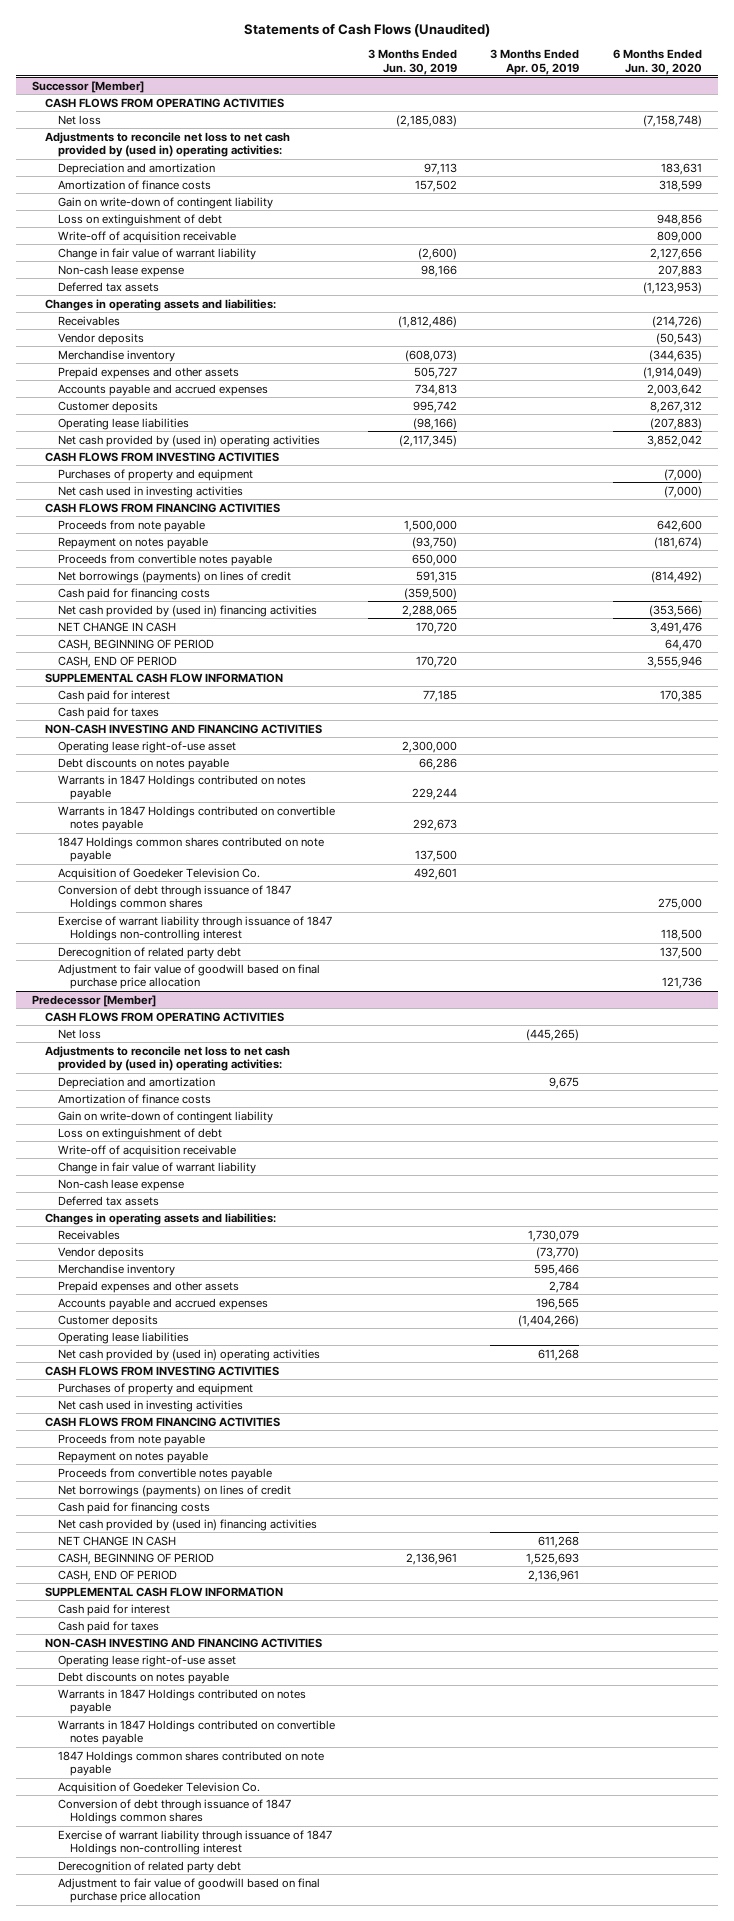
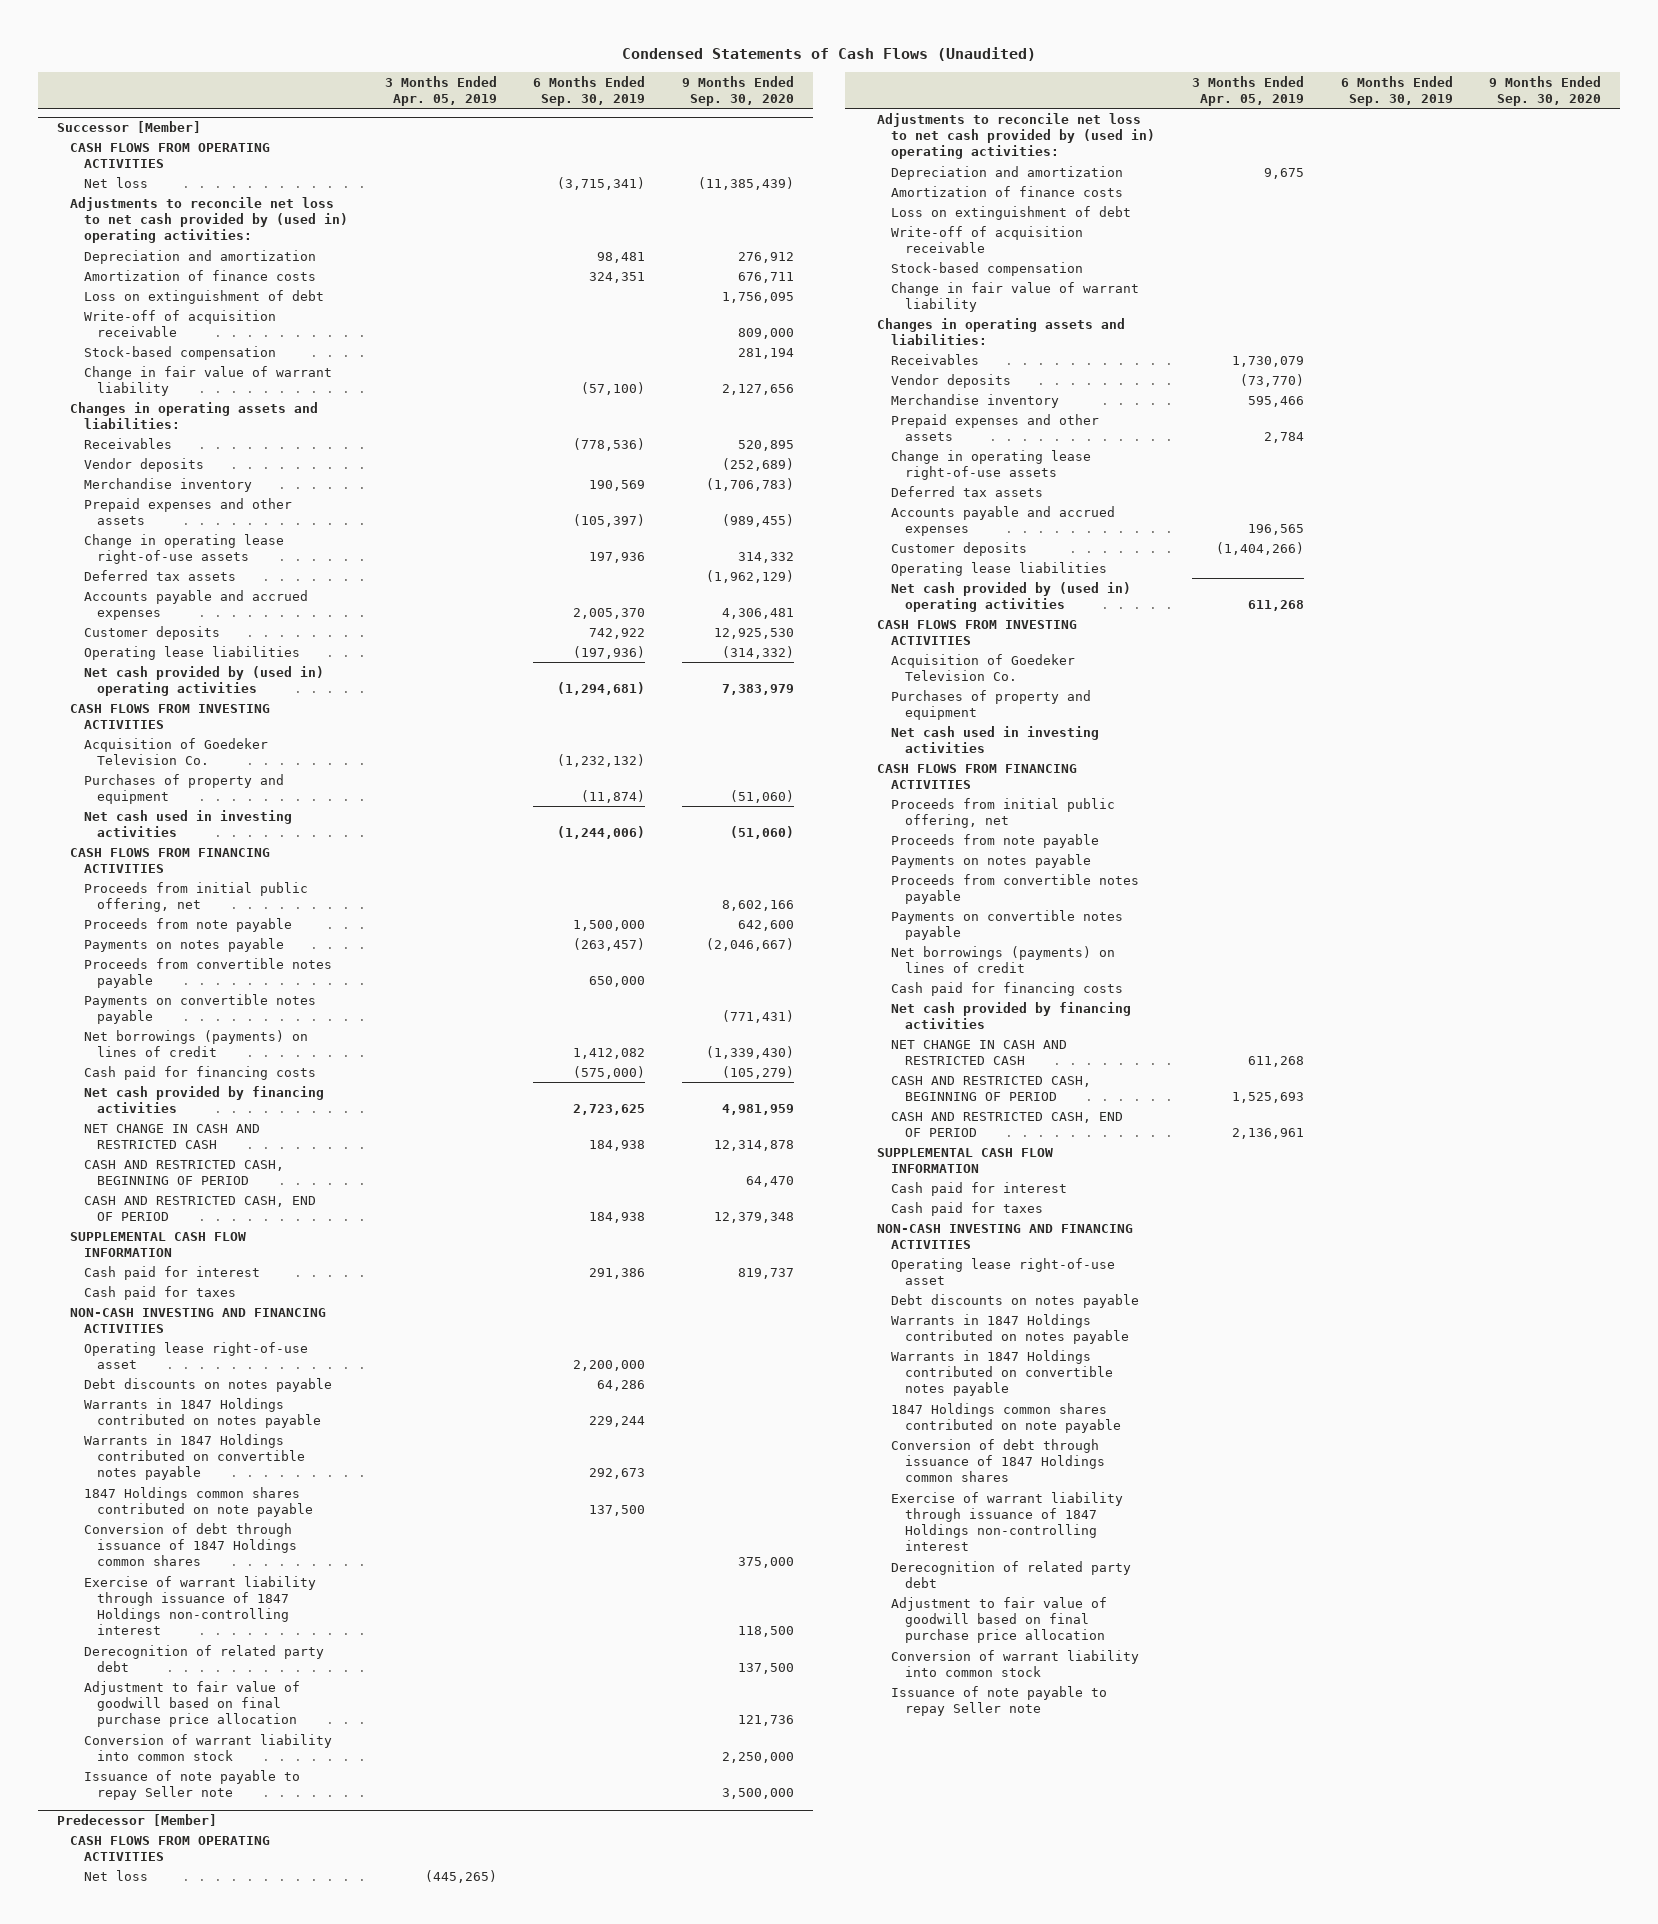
- Statements of Cash Flows (Unaudited)
+ Condensed Statements of Cash Flows (Unaudited)
- | 3 Months Ended Jun. 30, 2019 | 3 Months Ended Apr. 05, 2019 | 6 Months Ended Jun. 30, 2020
+ | 3 Months Ended Apr. 05, 2019 | 6 Months Ended Sep. 30, 2019 | 9 Months Ended Sep. 30, 2020
@ Successor [Member]
- Gain on write-down of contingent liability
+ Stock-based compensation | | | 281,194
- Non-cash lease expense | 98,166 | | 207,883
+ Change in operating lease right-of-use assets | | 197,936 | 314,332
moved down: Deferred tax assets | | | (1,962,129)
moved up: Acquisition of Goedeker Television Co. | | (1,232,132) |
+ Proceeds from initial public offering, net | | | 8,602,166
- Repayment on notes payable | (93,750) | | (181,674)
+ Payments on notes payable | | (263,457) | (2,046,667)
+ Payments on convertible notes payable | | | (771,431)
- Net cash provided by (used in) financing activities | 2,288,065 | | (353,566)
- NET CHANGE IN CASH | 170,720 | | 3,491,476
- CASH, BEGINNING OF PERIOD | | | 64,470
- CASH, END OF PERIOD | 170,720 | | 3,555,946
+ Net cash provided by financing activities | | 2,723,625 | 4,981,959
+ NET CHANGE IN CASH AND RESTRICTED CASH | | 184,938 | 12,314,878
+ CASH AND RESTRICTED CASH, BEGINNING OF PERIOD | | | 64,470
+ CASH AND RESTRICTED CASH, END OF PERIOD | | 184,938 | 12,379,348
+ Conversion of warrant liability into common stock | | | 2,250,000
+ Issuance of note payable to repay Seller note | | | 3,500,000
@ Predecessor [Member]
- Gain on write-down of contingent liability
+ Stock-based compensation
- Non-cash lease expense
+ Change in operating lease right-of-use assets
moved down: Deferred tax assets
moved up: Acquisition of Goedeker Television Co.
+ Proceeds from initial public offering, net
- Repayment on notes payable
+ Payments on notes payable
+ Payments on convertible notes payable
- Net cash provided by (used in) financing activities
- NET CHANGE IN CASH | | 611,268 |
- CASH, BEGINNING OF PERIOD | 2,136,961 | 1,525,693 |
- CASH, END OF PERIOD | | 2,136,961 |
+ Net cash provided by financing activities
+ NET CHANGE IN CASH AND RESTRICTED CASH | 611,268 | |
+ CASH AND RESTRICTED CASH, BEGINNING OF PERIOD | 1,525,693 | |
+ CASH AND RESTRICTED CASH, END OF PERIOD | 2,136,961 | |
+ Conversion of warrant liability into common stock
+ Issuance of note payable to repay Seller note

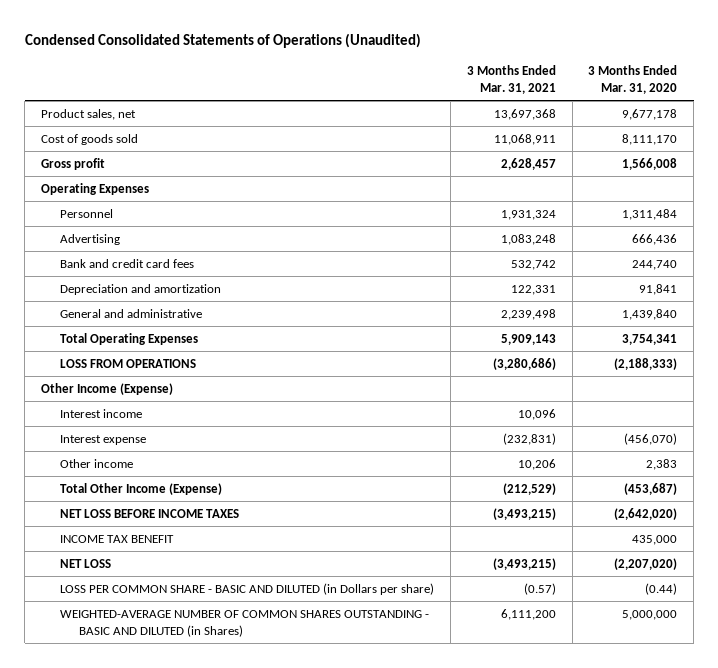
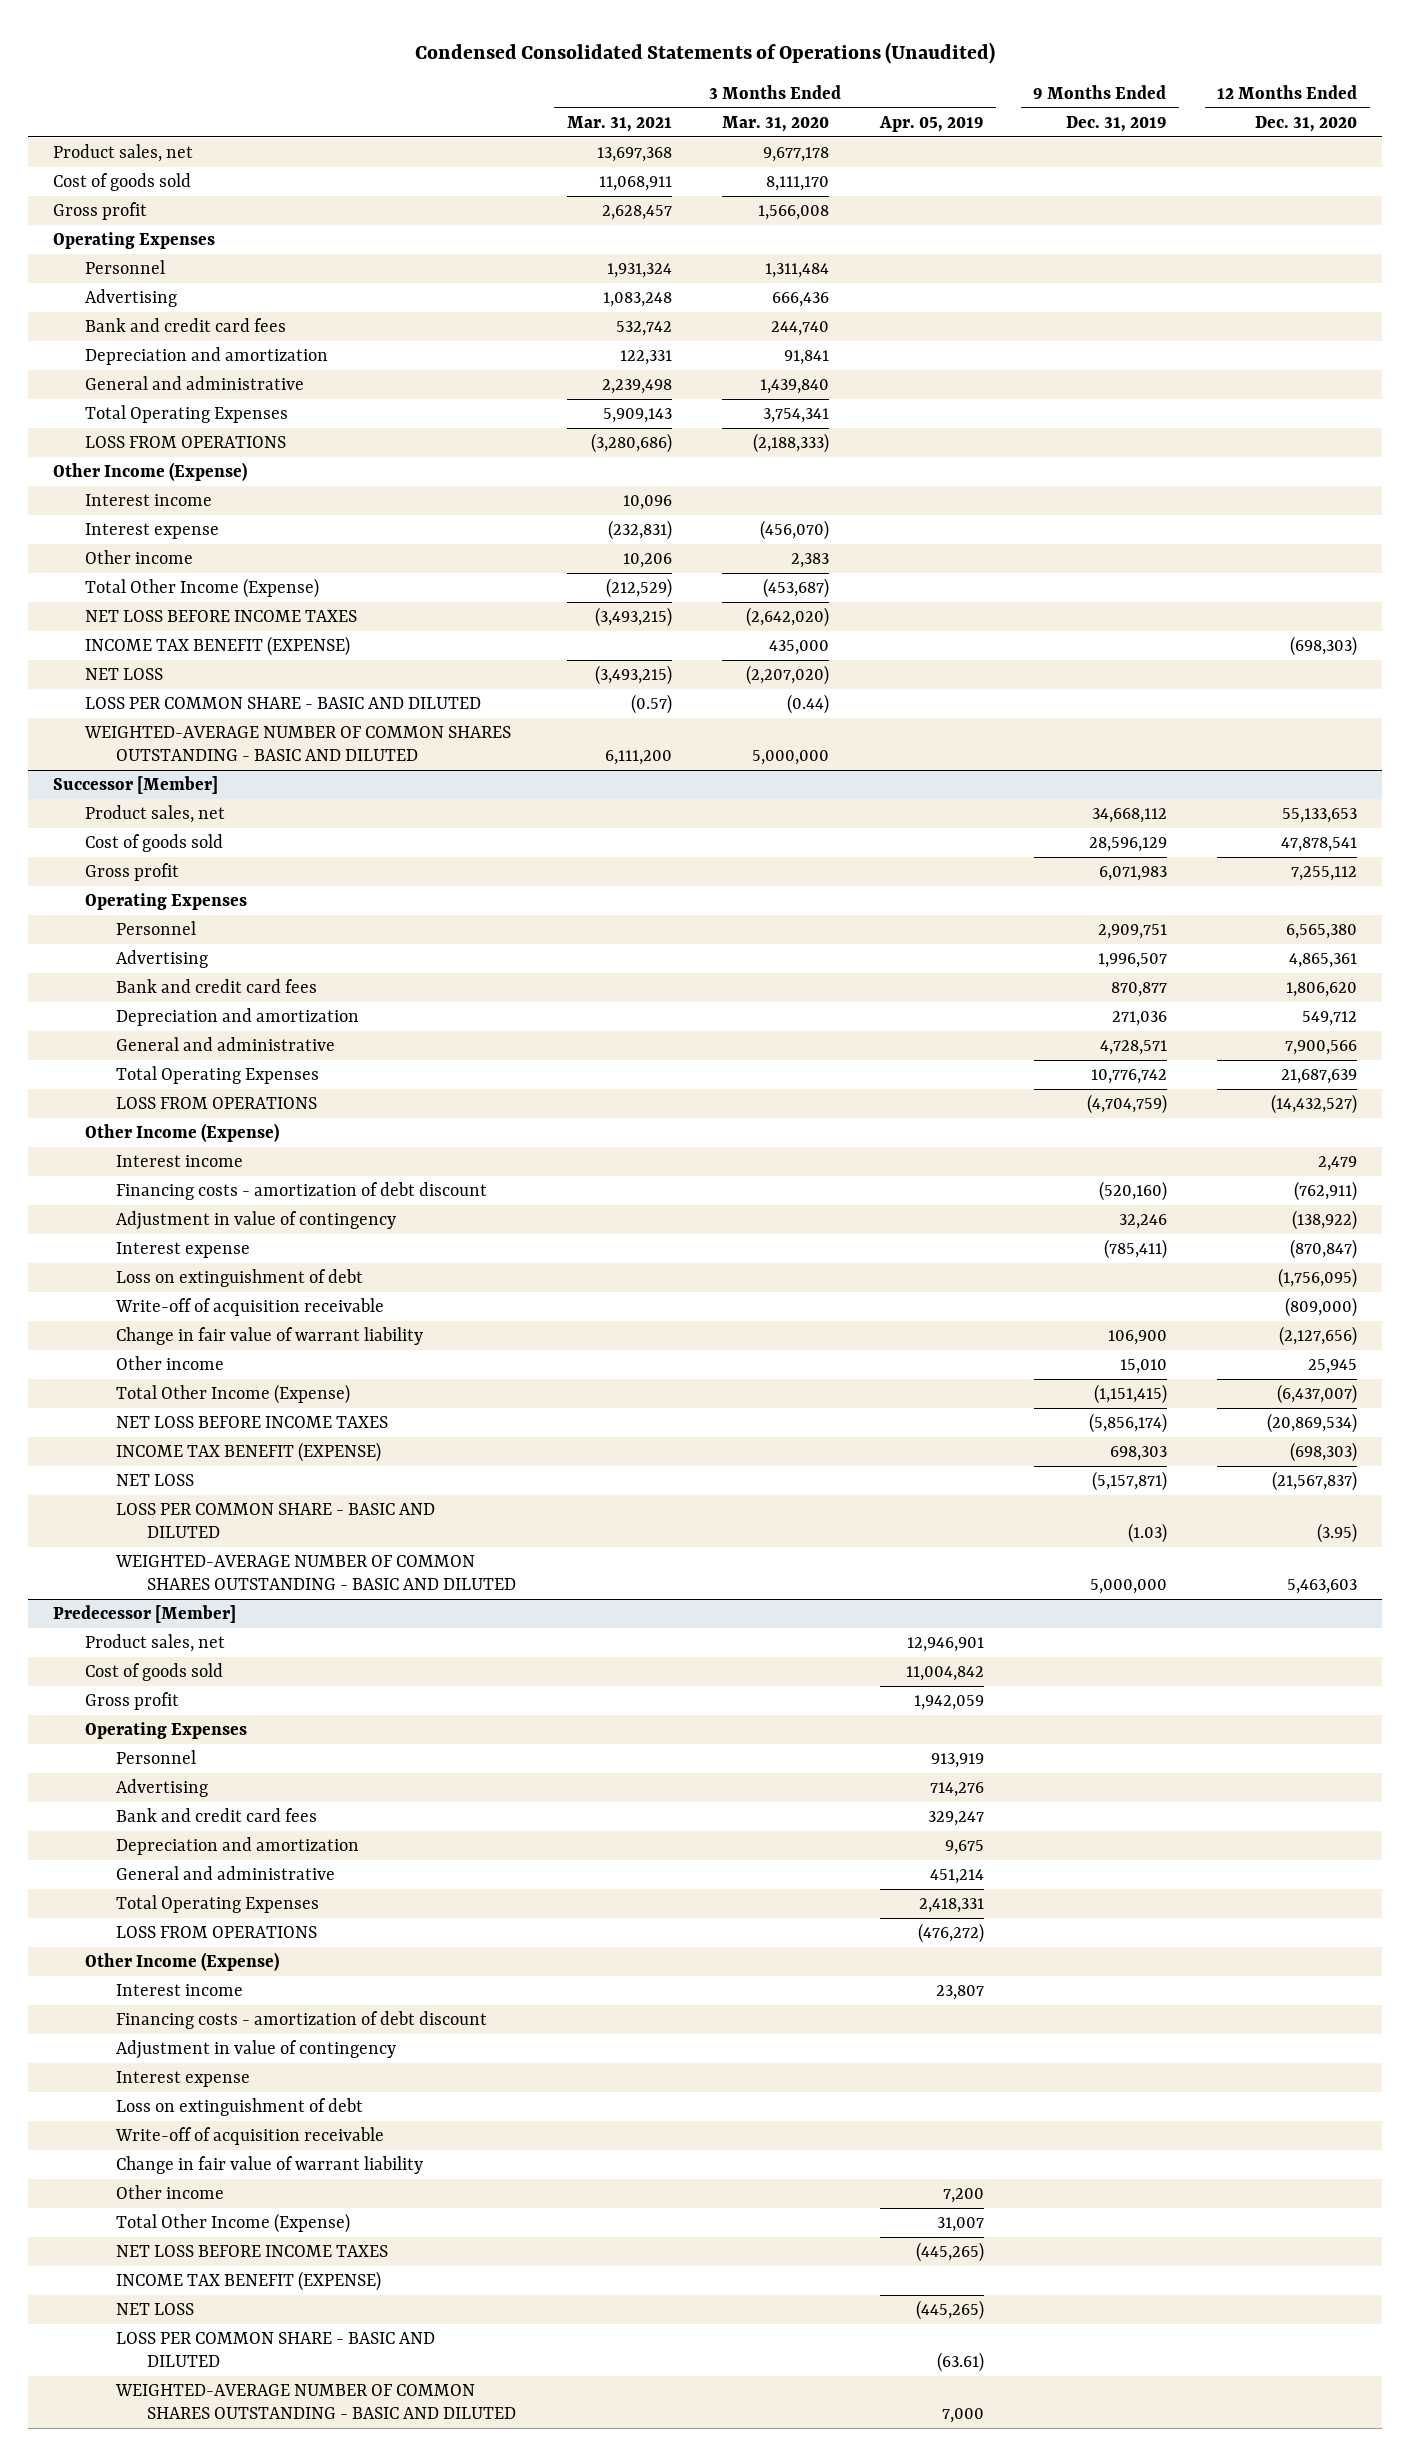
- | 3 Months Ended Mar. 31, 2021 | 3 Months Ended Mar. 31, 2020
+ | 3 Months Ended Mar. 31, 2021 | 3 Months Ended Mar. 31, 2020 | 3 Months Ended Apr. 05, 2019 | 9 Months Ended Dec. 31, 2019 | 12 Months Ended Dec. 31, 2020
- INCOME TAX BENEFIT | | 435,000
+ INCOME TAX BENEFIT (EXPENSE) | | 435,000 | | | (698,303)
- LOSS PER COMMON SHARE - BASIC AND DILUTED (in Dollars per share) | (0.57) | (0.44)
- WEIGHTED-AVERAGE NUMBER OF COMMON SHARES OUTSTANDING - BASIC AND DILUTED (in Shares) | 6,111,200 | 5,000,000
+ LOSS PER COMMON SHARE - BASIC AND DILUTED | (0.57) | (0.44) | | |
+ WEIGHTED-AVERAGE NUMBER OF COMMON SHARES OUTSTANDING - BASIC AND DILUTED | 6,111,200 | 5,000,000 | | |
+ Successor [Member]
+ Product sales, net | | | | 34,668,112 | 55,133,653
+ Cost of goods sold | | | | 28,596,129 | 47,878,541
+ Gross profit | | | | 6,071,983 | 7,255,112
+ Operating Expenses
+ Personnel | | | | 2,909,751 | 6,565,380
+ Advertising | | | | 1,996,507 | 4,865,361
+ Bank and credit card fees | | | | 870,877 | 1,806,620
+ Depreciation and amortization | | | | 271,036 | 549,712
+ General and administrative | | | | 4,728,571 | 7,900,566
+ Total Operating Expenses | | | | 10,776,742 | 21,687,639
+ LOSS FROM OPERATIONS | | | | (4,704,759) | (14,432,527)
+ Other Income (Expense)
+ Interest income | | | | | 2,479
+ Financing costs - amortization of debt discount | | | | (520,160) | (762,911)
+ Adjustment in value of contingency | | | | 32,246 | (138,922)
+ Interest expense | | | | (785,411) | (870,847)
+ Loss on extinguishment of debt | | | | | (1,756,095)
+ Write-off of acquisition receivable | | | | | (809,000)
+ Change in fair value of warrant liability | | | | 106,900 | (2,127,656)
+ Other income | | | | 15,010 | 25,945
+ Total Other Income (Expense) | | | | (1,151,415) | (6,437,007)
+ NET LOSS BEFORE INCOME TAXES | | | | (5,856,174) | (20,869,534)
+ INCOME TAX BENEFIT (EXPENSE) | | | | 698,303 | (698,303)
+ NET LOSS | | | | (5,157,871) | (21,567,837)
+ LOSS PER COMMON SHARE - BASIC AND DILUTED | | | | (1.03) | (3.95)
+ WEIGHTED-AVERAGE NUMBER OF COMMON SHARES OUTSTANDING - BASIC AND DILUTED | | | | 5,000,000 | 5,463,603
+ Predecessor [Member]
+ Product sales, net | | | 12,946,901 | |
+ Cost of goods sold | | | 11,004,842 | |
+ Gross profit | | | 1,942,059 | |
+ Operating Expenses
+ Personnel | | | 913,919 | |
+ Advertising | | | 714,276 | |
+ Bank and credit card fees | | | 329,247 | |
+ Depreciation and amortization | | | 9,675 | |
+ General and administrative | | | 451,214 | |
+ Total Operating Expenses | | | 2,418,331 | |
+ LOSS FROM OPERATIONS | | | (476,272) | |
+ Other Income (Expense)
+ Interest income | | | 23,807 | |
+ Financing costs - amortization of debt discount
+ Adjustment in value of contingency
+ Interest expense
+ Loss on extinguishment of debt
+ Write-off of acquisition receivable
+ Change in fair value of warrant liability
+ Other income | | | 7,200 | |
+ Total Other Income (Expense) | | | 31,007 | |
+ NET LOSS BEFORE INCOME TAXES | | | (445,265) | |
+ INCOME TAX BENEFIT (EXPENSE)
+ NET LOSS | | | (445,265) | |
+ LOSS PER COMMON SHARE - BASIC AND DILUTED | | | (63.61) | |
+ WEIGHTED-AVERAGE NUMBER OF COMMON SHARES OUTSTANDING - BASIC AND DILUTED | | | 7,000 | |

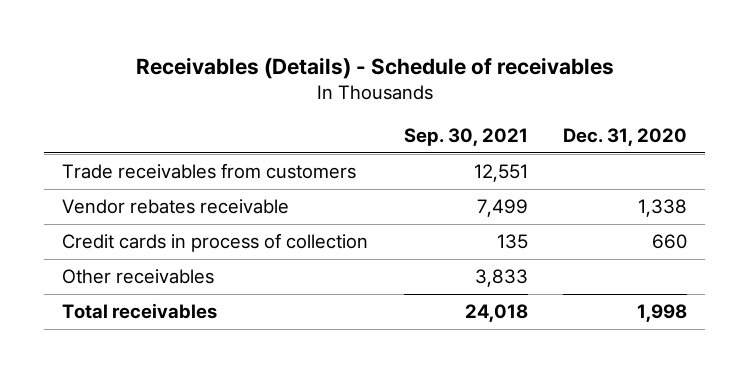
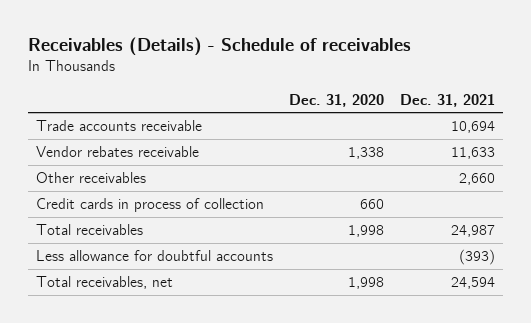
- | Sep. 30, 2021 | Dec. 31, 2020
+ | Dec. 31, 2020 | Dec. 31, 2021
- Trade receivables from customers | 12,551 |
+ Trade accounts receivable | | 10,694
moved down: Credit cards in process of collection | 660 |
+ Less allowance for doubtful accounts | | (393)
+ Total receivables, net | 1,998 | 24,594

